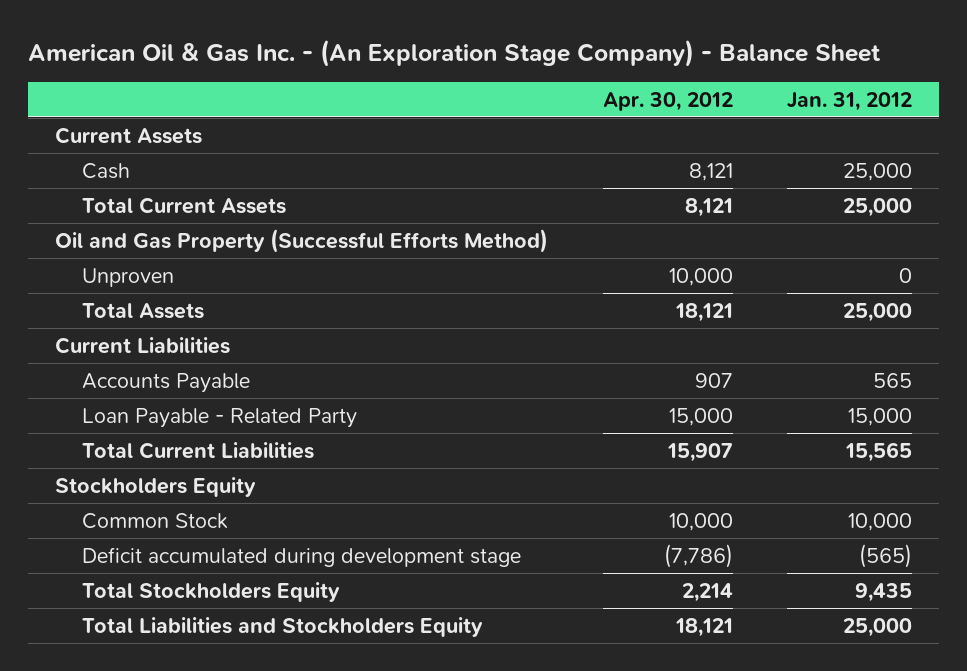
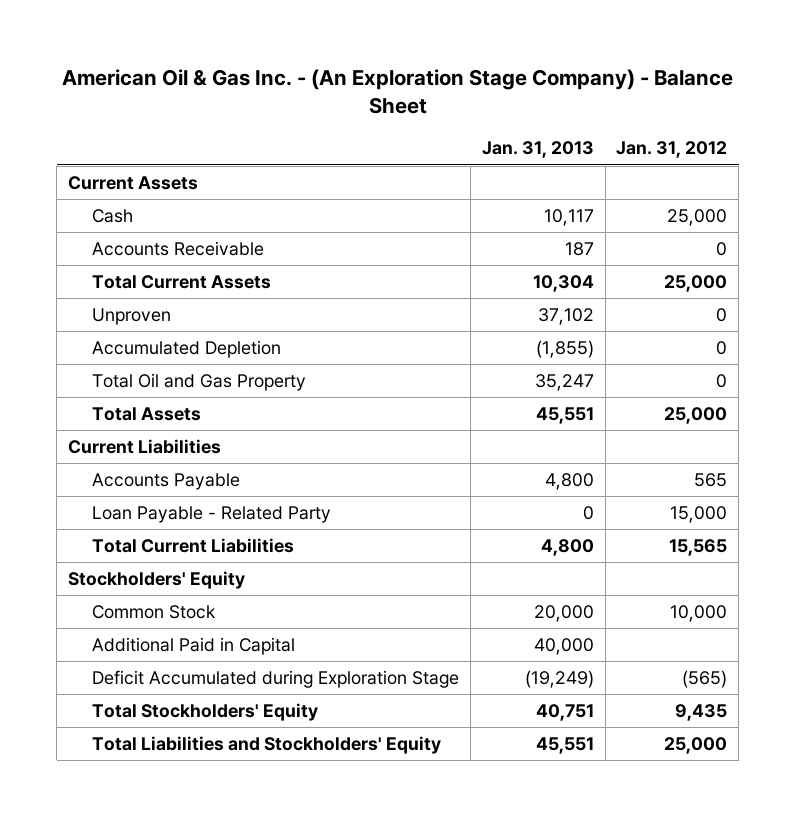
- | Apr. 30, 2012 | Jan. 31, 2012
+ | Jan. 31, 2013 | Jan. 31, 2012
+ Accounts Receivable | 187 | 0
- Oil and Gas Property (Successful Efforts Method)
+ Accumulated Depletion | (1,855) | 0
+ Total Oil and Gas Property | 35,247 | 0
- Stockholders Equity
+ Stockholders' Equity
- Deficit accumulated during development stage | (7,786) | (565)
- Total Stockholders Equity | 2,214 | 9,435
- Total Liabilities and Stockholders Equity | 18,121 | 25,000
+ Additional Paid in Capital | 40,000 |
+ Deficit Accumulated during Exploration Stage | (19,249) | (565)
+ Total Stockholders' Equity | 40,751 | 9,435
+ Total Liabilities and Stockholders' Equity | 45,551 | 25,000

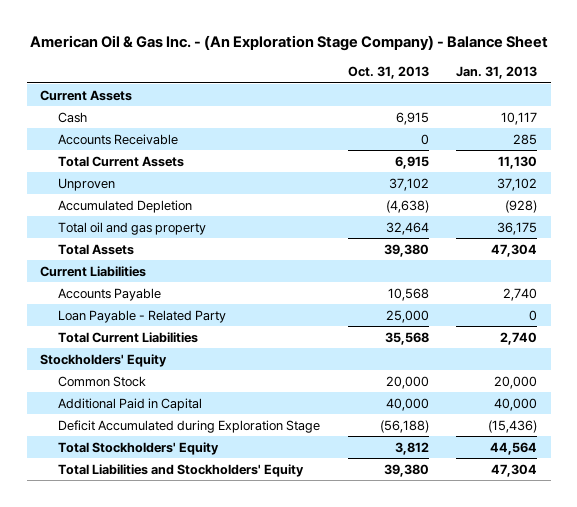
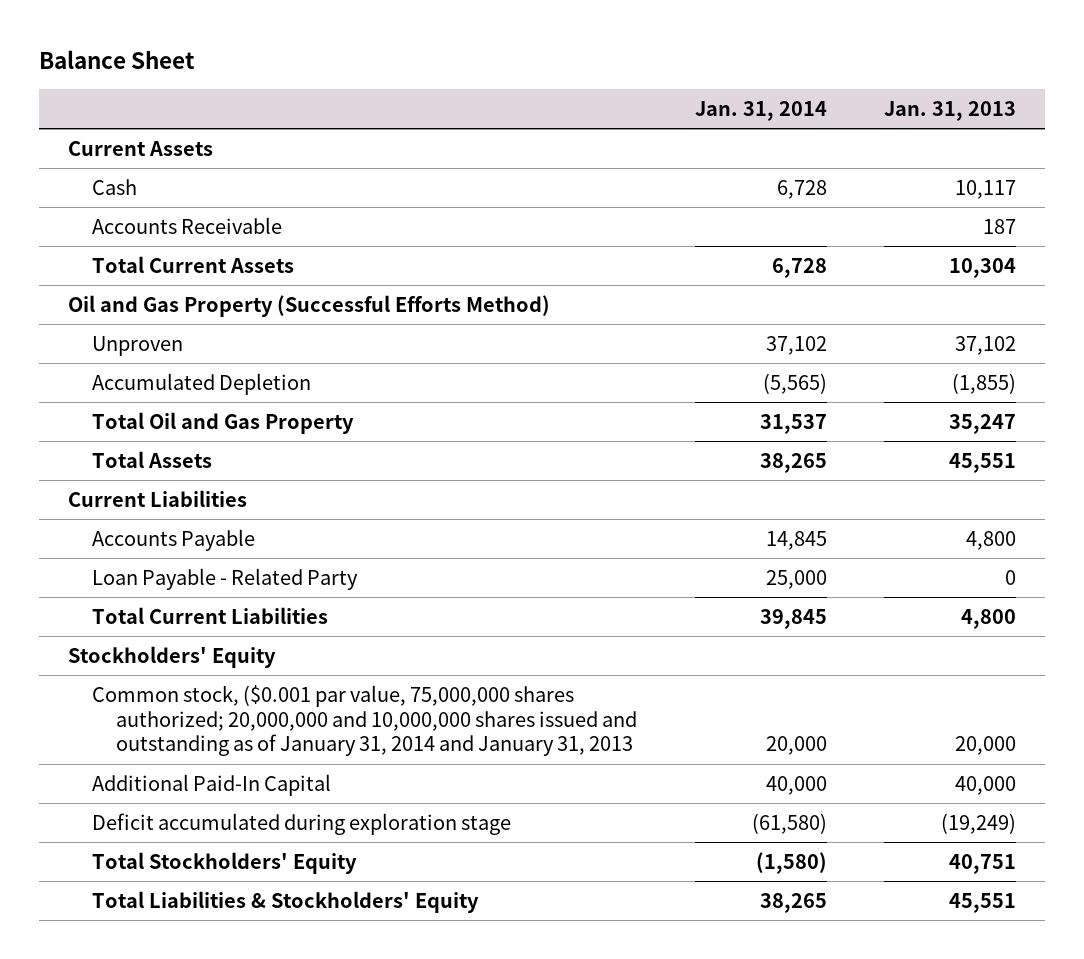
- American Oil & Gas Inc. - (An Exploration Stage Company) - Balance Sheet
+ Balance Sheet
- | Oct. 31, 2013 | Jan. 31, 2013
+ | Jan. 31, 2014 | Jan. 31, 2013
- Accounts Receivable | 0 | 285
- Total Current Assets | 6,915 | 11,130
+ Accounts Receivable | | 187
+ Total Current Assets | 6,728 | 10,304
+ Oil and Gas Property (Successful Efforts Method)
- Accumulated Depletion | (4,638) | (928)
- Total oil and gas property | 32,464 | 36,175
- Total Assets | 39,380 | 47,304
+ Accumulated Depletion | (5,565) | (1,855)
+ Total Oil and Gas Property | 31,537 | 35,247
+ Total Assets | 38,265 | 45,551
- Accounts Payable | 10,568 | 2,740
+ Accounts Payable | 14,845 | 4,800
- Total Current Liabilities | 35,568 | 2,740
+ Total Current Liabilities | 39,845 | 4,800
- Common Stock | 20,000 | 20,000
- Additional Paid in Capital | 40,000 | 40,000
- Deficit Accumulated during Exploration Stage | (56,188) | (15,436)
- Total Stockholders' Equity | 3,812 | 44,564
- Total Liabilities and Stockholders' Equity | 39,380 | 47,304
+ Common stock, ($0.001 par value, 75,000,000 shares authorized; 20,000,000 and 10,000,000 shares issued and outstanding as of January 31, 2014 and January 31, 2013 | 20,000 | 20,000
+ Additional Paid-In Capital | 40,000 | 40,000
+ Deficit accumulated during exploration stage | (61,580) | (19,249)
+ Total Stockholders' Equity | (1,580) | 40,751
+ Total Liabilities & Stockholders' Equity | 38,265 | 45,551

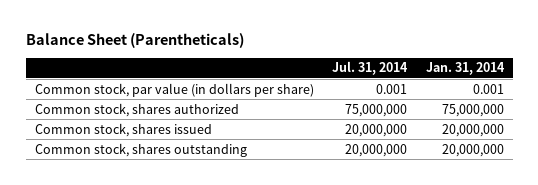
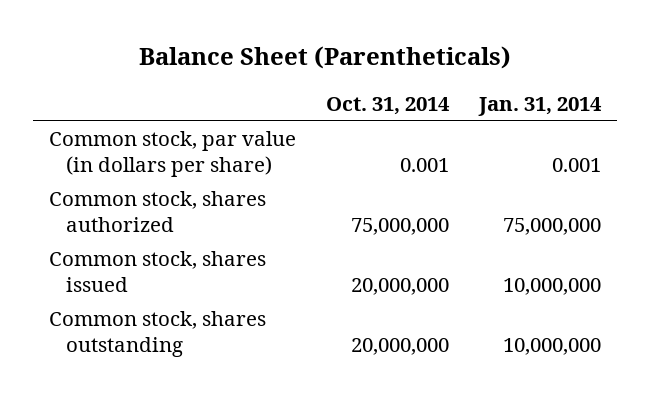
- | Jul. 31, 2014 | Jan. 31, 2014
+ | Oct. 31, 2014 | Jan. 31, 2014
- Common stock, shares issued | 20,000,000 | 20,000,000
- Common stock, shares outstanding | 20,000,000 | 20,000,000
+ Common stock, shares issued | 20,000,000 | 10,000,000
+ Common stock, shares outstanding | 20,000,000 | 10,000,000

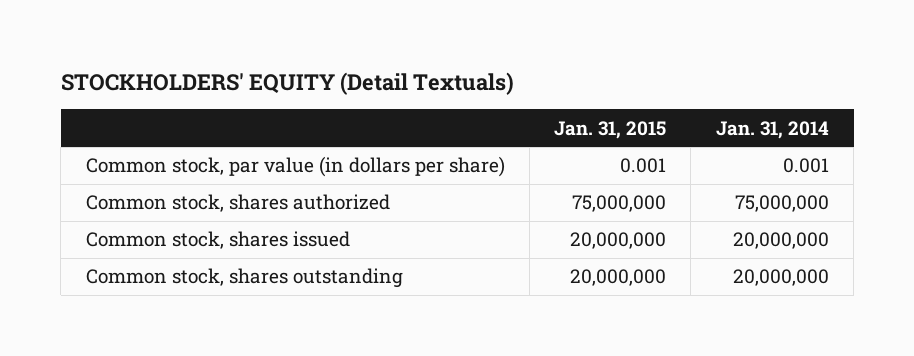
- Balance Sheet (Parentheticals)
+ STOCKHOLDERS' EQUITY (Detail Textuals)
- | Oct. 31, 2014 | Jan. 31, 2014
+ | Jan. 31, 2015 | Jan. 31, 2014
- Common stock, shares issued | 20,000,000 | 10,000,000
- Common stock, shares outstanding | 20,000,000 | 10,000,000
+ Common stock, shares issued | 20,000,000 | 20,000,000
+ Common stock, shares outstanding | 20,000,000 | 20,000,000

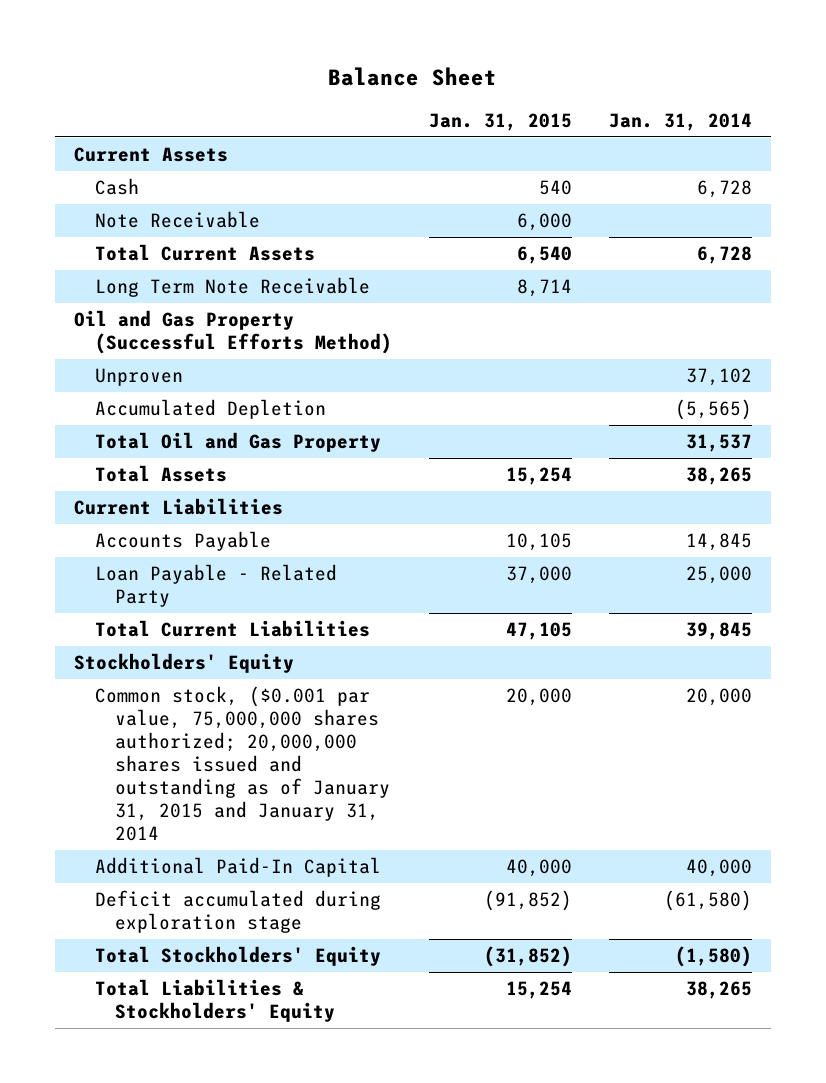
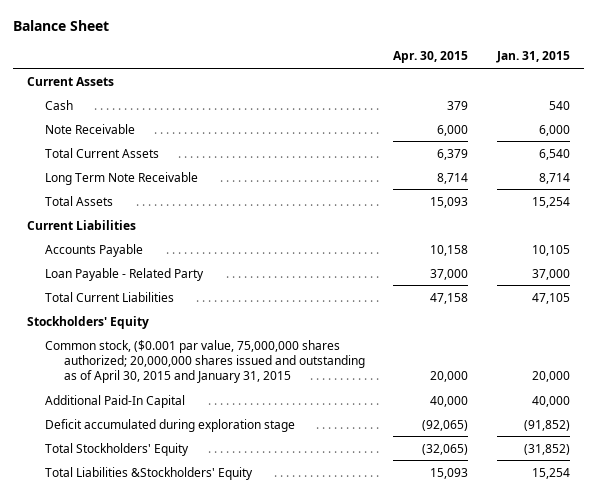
- | Jan. 31, 2015 | Jan. 31, 2014
+ | Apr. 30, 2015 | Jan. 31, 2015
- Oil and Gas Property (Successful Efforts Method)
- Unproven | | 37,102
- Accumulated Depletion | | (5,565)
- Total Oil and Gas Property | | 31,537
- Common stock, ($0.001 par value, 75,000,000 shares authorized; 20,000,000 shares issued and outstanding as of January 31, 2015 and January 31, 2014 | 20,000 | 20,000
+ Common stock, ($0.001 par value, 75,000,000 shares authorized; 20,000,000 shares issued and outstanding as of April 30, 2015 and January 31, 2015 | 20,000 | 20,000
- Total Liabilities & Stockholders' Equity | 15,254 | 38,265
+ Total Liabilities &Stockholders' Equity | 15,093 | 15,254

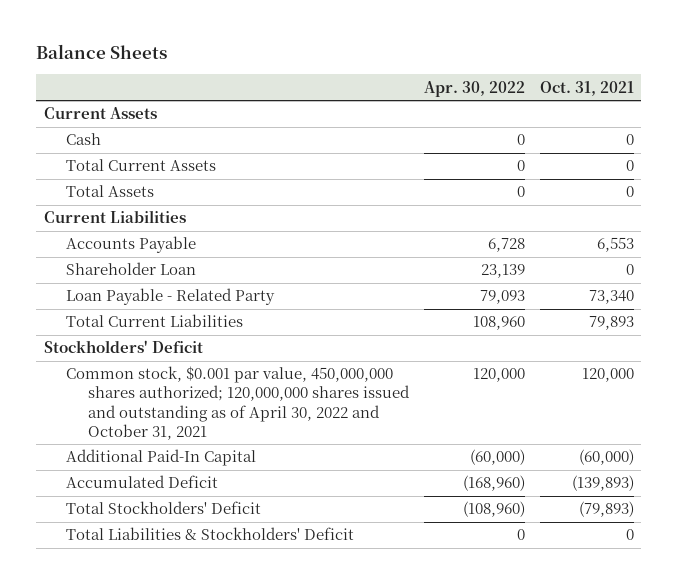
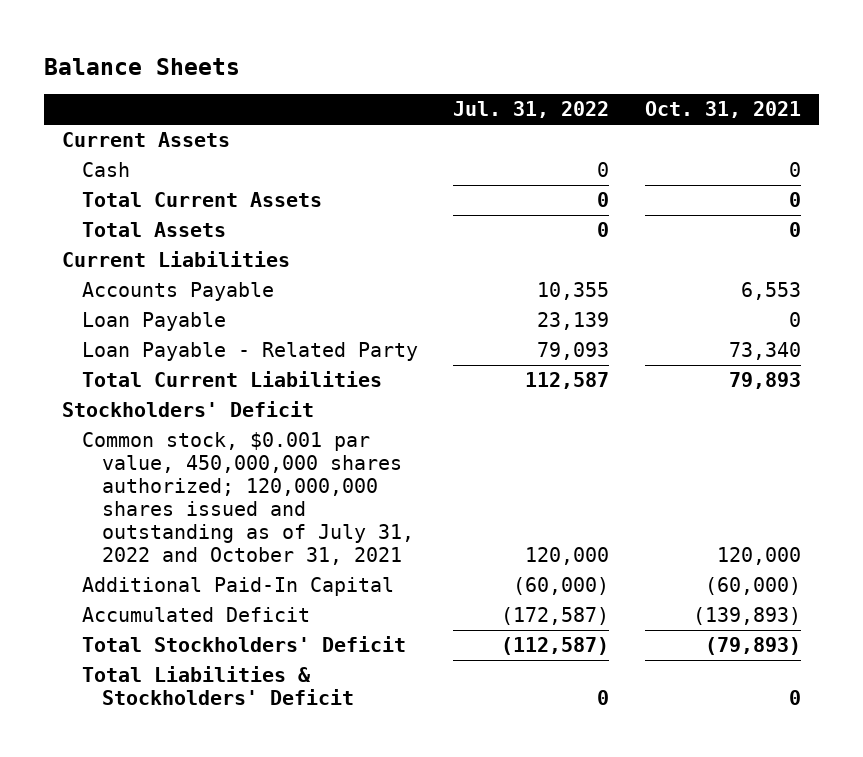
- | Apr. 30, 2022 | Oct. 31, 2021
+ | Jul. 31, 2022 | Oct. 31, 2021
- Shareholder Loan | 23,139 | 0
+ Loan Payable | 23,139 | 0
- Common stock, $0.001 par value, 450,000,000 shares authorized; 120,000,000 shares issued and outstanding as of April 30, 2022 and October 31, 2021 | 120,000 | 120,000
+ Common stock, $0.001 par value, 450,000,000 shares authorized; 120,000,000 shares issued and outstanding as of July 31, 2022 and October 31, 2021 | 120,000 | 120,000

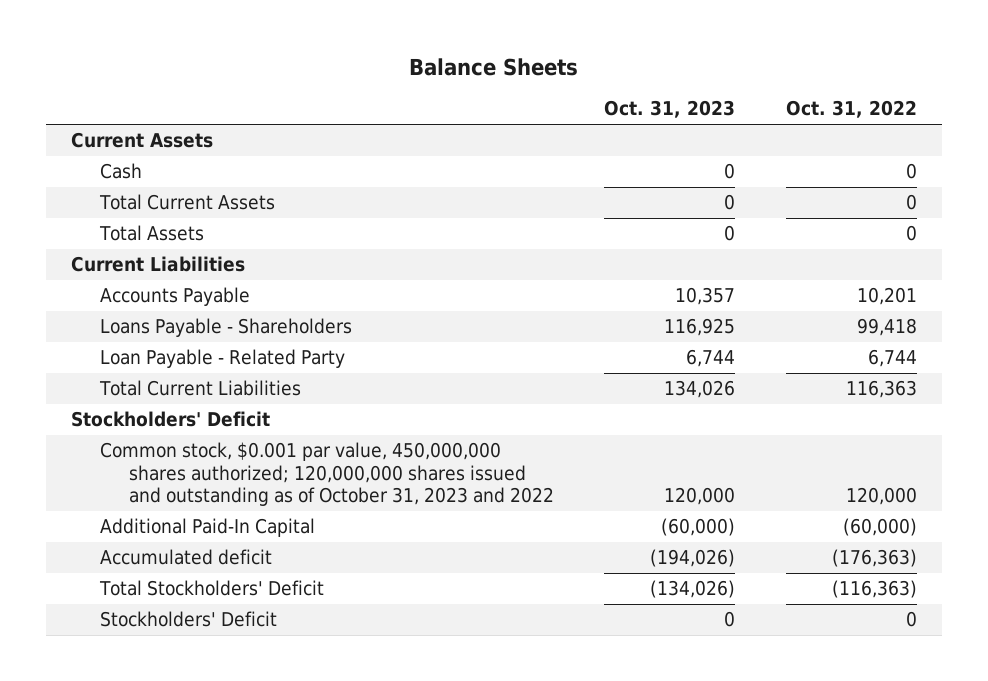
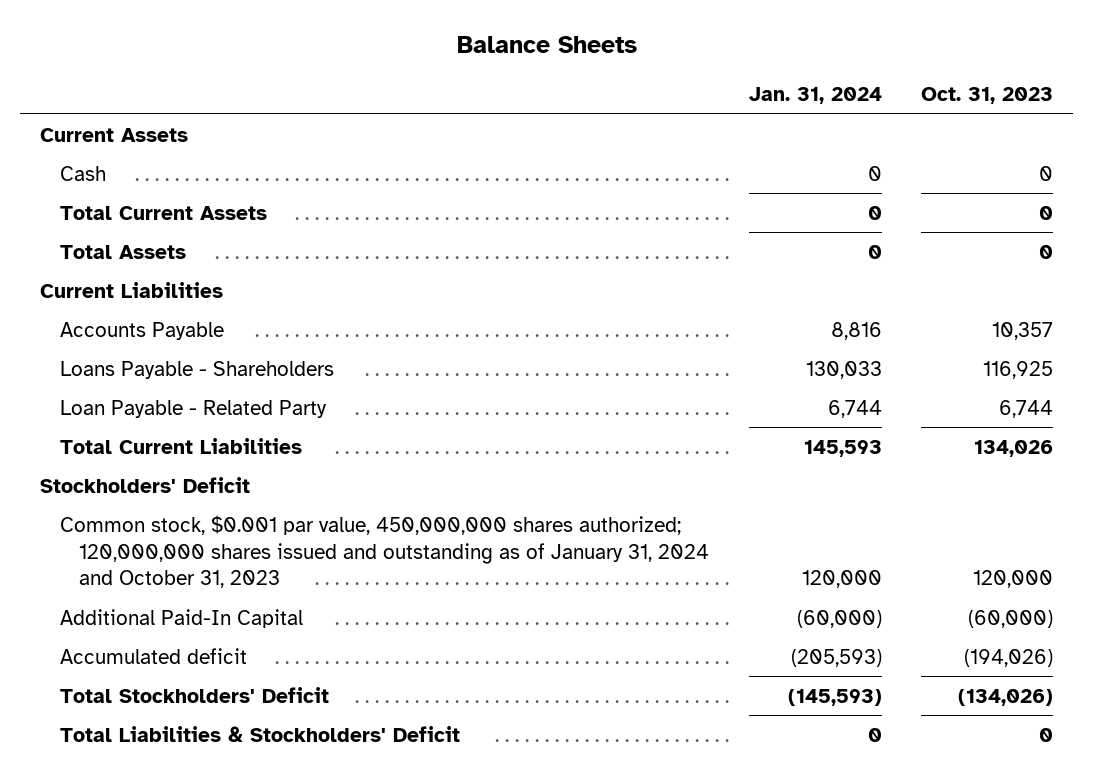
- | Oct. 31, 2023 | Oct. 31, 2022
+ | Jan. 31, 2024 | Oct. 31, 2023
- Common stock, $0.001 par value, 450,000,000 shares authorized; 120,000,000 shares issued and outstanding as of October 31, 2023 and 2022 | 120,000 | 120,000
+ Common stock, $0.001 par value, 450,000,000 shares authorized; 120,000,000 shares issued and outstanding as of January 31, 2024 and October 31, 2023 | 120,000 | 120,000
- Stockholders' Deficit | 0 | 0
+ Total Liabilities & Stockholders' Deficit | 0 | 0

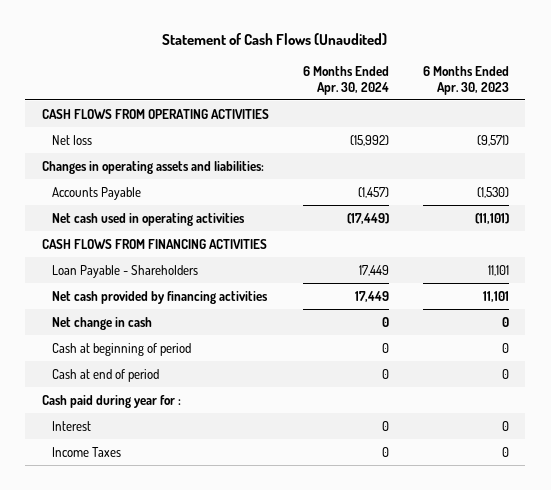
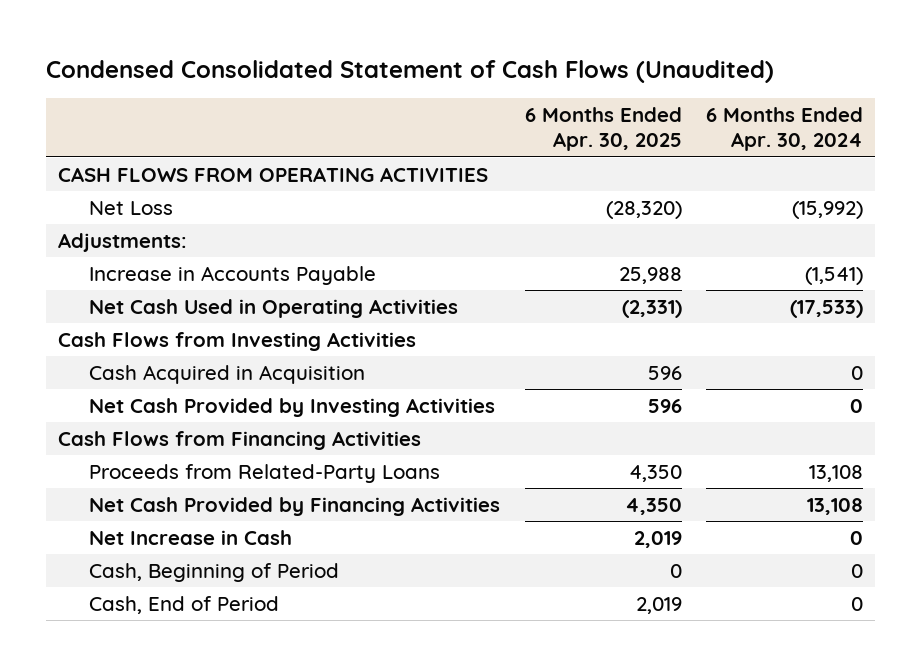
- Statement of Cash Flows (Unaudited)
+ Condensed Consolidated Statement of Cash Flows (Unaudited)
- | 6 Months Ended Apr. 30, 2024 | 6 Months Ended Apr. 30, 2023
+ | 6 Months Ended Apr. 30, 2025 | 6 Months Ended Apr. 30, 2024
- Net loss | (15,992) | (9,571)
- Changes in operating assets and liabilities:
- Accounts Payable | (1,457) | (1,530)
- Net cash used in operating activities | (17,449) | (11,101)
- CASH FLOWS FROM FINANCING ACTIVITIES
- Loan Payable - Shareholders | 17,449 | 11,101
- Net cash provided by financing activities | 17,449 | 11,101
- Net change in cash | 0 | 0
- Cash at beginning of period | 0 | 0
- Cash at end of period | 0 | 0
- Cash paid during year for :
- Interest | 0 | 0
- Income Taxes | 0 | 0
+ Net Loss | (28,320) | (15,992)
+ Adjustments:
+ Increase in Accounts Payable | 25,988 | (1,541)
+ Net Cash Used in Operating Activities | (2,331) | (17,533)
+ Cash Flows from Investing Activities
+ Cash Acquired in Acquisition | 596 | 0
+ Net Cash Provided by Investing Activities | 596 | 0
+ Cash Flows from Financing Activities
+ Proceeds from Related-Party Loans | 4,350 | 13,108
+ Net Cash Provided by Financing Activities | 4,350 | 13,108
+ Net Increase in Cash | 2,019 | 0
+ Cash, Beginning of Period | 0 | 0
+ Cash, End of Period | 2,019 | 0

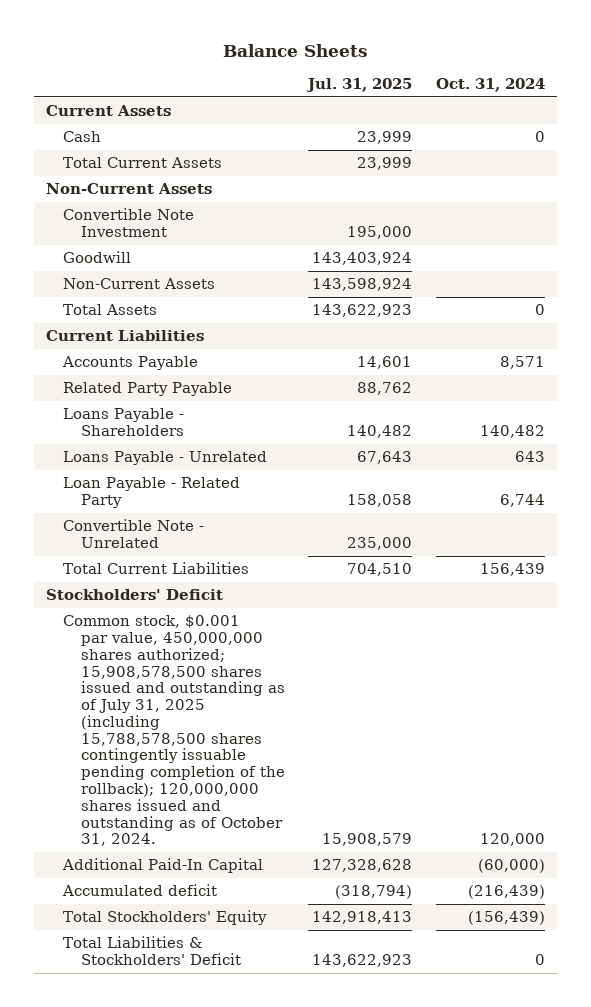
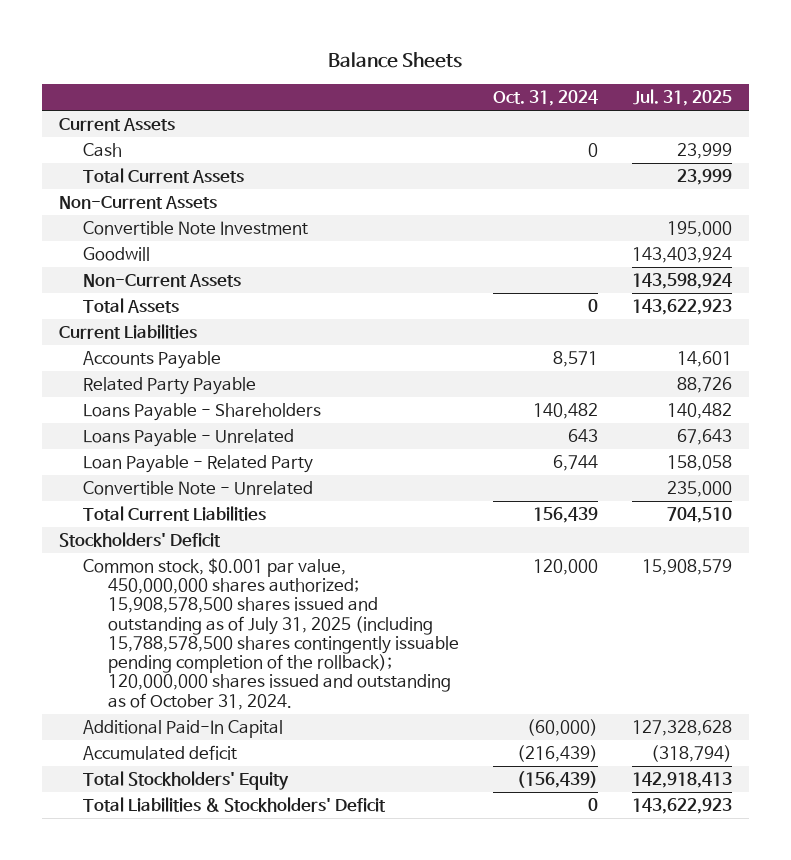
- | Jul. 31, 2025 | Oct. 31, 2024
+ | Oct. 31, 2024 | Jul. 31, 2025
- Related Party Payable | 88,762 |
+ Related Party Payable | | 88,726

